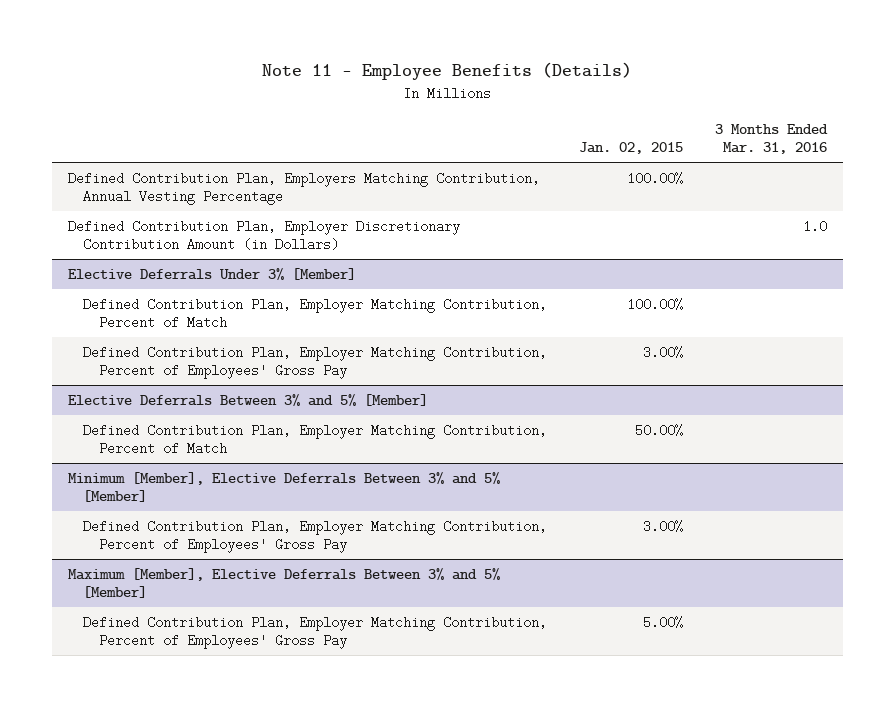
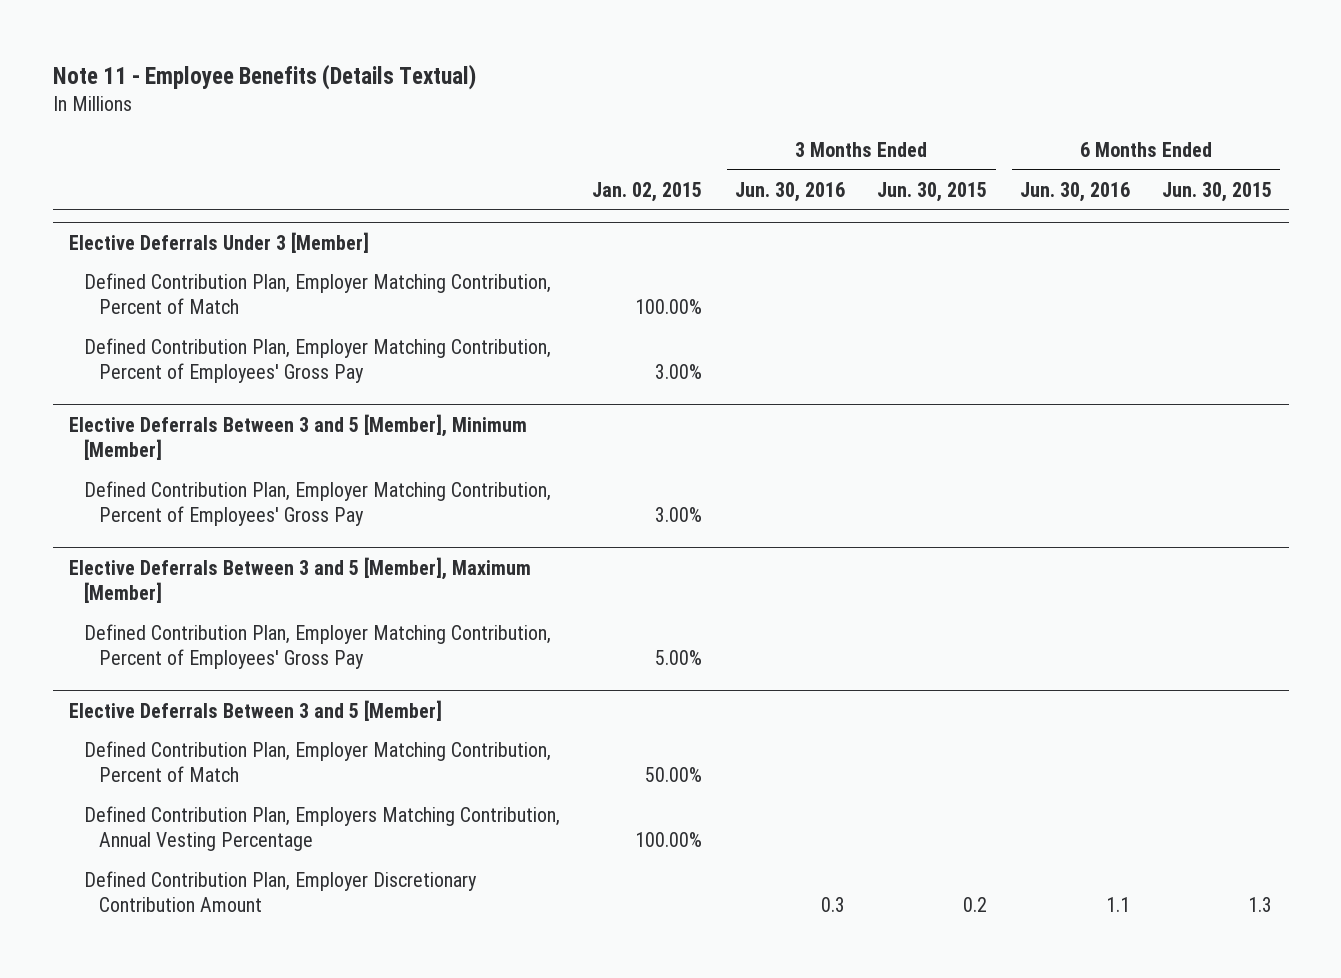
- Note 11 - Employee Benefits (Details)
+ Note 11 - Employee Benefits (Details Textual)
- | Jan. 02, 2015 | 3 Months Ended Mar. 31, 2016
+ | Jan. 02, 2015 | 3 Months Ended Jun. 30, 2016 | 3 Months Ended Jun. 30, 2015 | 6 Months Ended Jun. 30, 2016 | 6 Months Ended Jun. 30, 2015
- Defined Contribution Plan, Employers Matching Contribution, Annual Vesting Percentage | 100.00% |
- Defined Contribution Plan, Employer Discretionary Contribution Amount (in Dollars) | | 1.0
- Elective Deferrals Under 3% [Member]
+ Elective Deferrals Under 3 [Member]
- Elective Deferrals Between 3% and 5% [Member]
- Defined Contribution Plan, Employer Matching Contribution, Percent of Match | 50.00% |
- Minimum [Member], Elective Deferrals Between 3% and 5% [Member]
+ Elective Deferrals Between 3 and 5 [Member], Minimum [Member]
- Maximum [Member], Elective Deferrals Between 3% and 5% [Member]
+ Elective Deferrals Between 3 and 5 [Member], Maximum [Member]
+ Elective Deferrals Between 3 and 5 [Member]
+ Defined Contribution Plan, Employer Matching Contribution, Percent of Match | 50.00% | | | |
+ Defined Contribution Plan, Employers Matching Contribution, Annual Vesting Percentage | 100.00% | | | |
+ Defined Contribution Plan, Employer Discretionary Contribution Amount | | 0.3 | 0.2 | 1.1 | 1.3

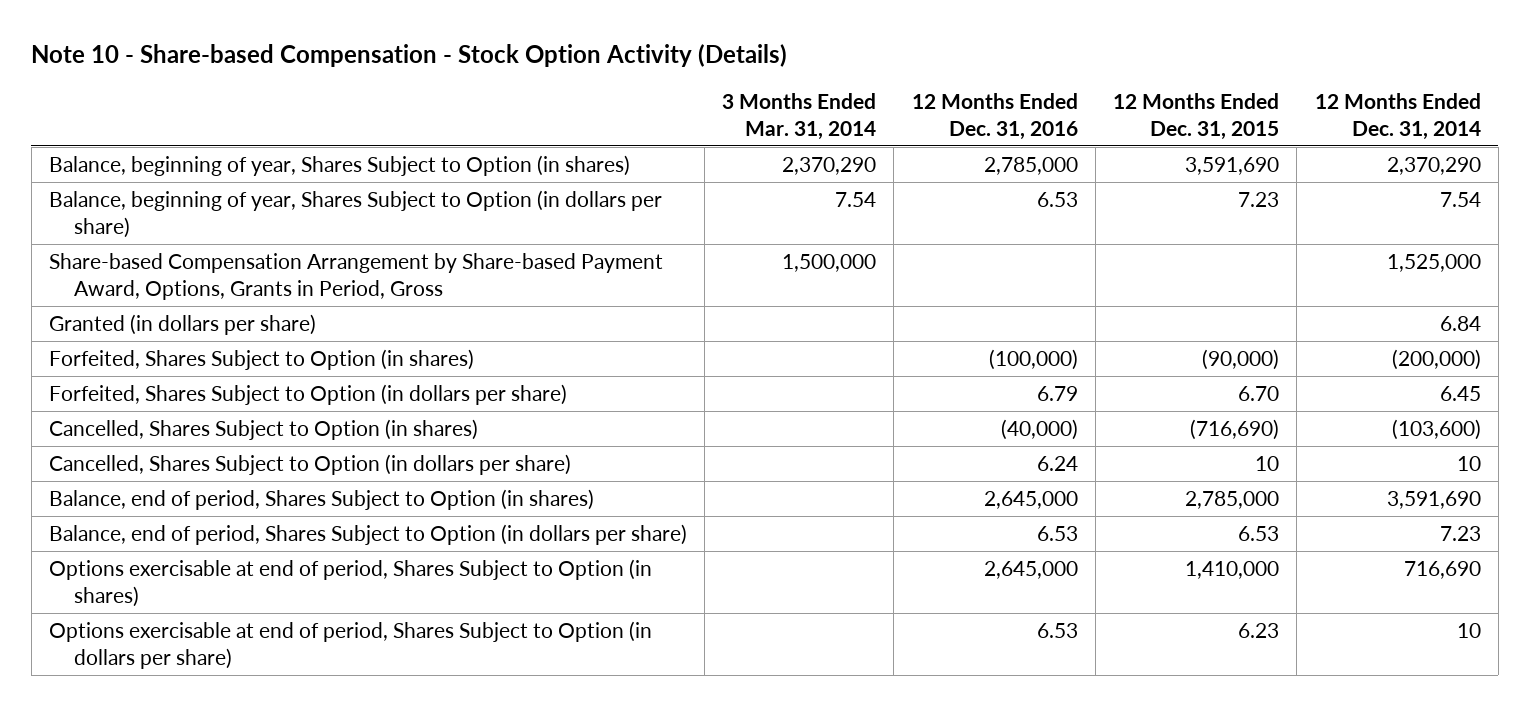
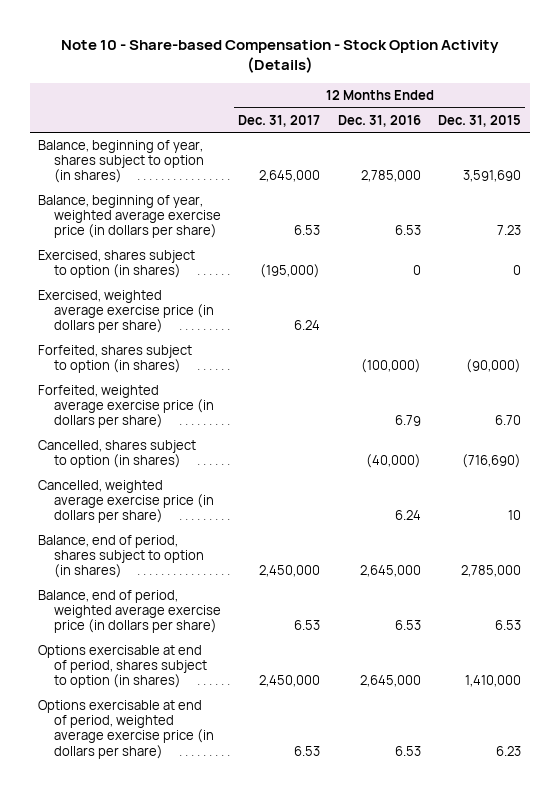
- | 3 Months Ended Mar. 31, 2014 | 12 Months Ended Dec. 31, 2016 | 12 Months Ended Dec. 31, 2015 | 12 Months Ended Dec. 31, 2014
+ | 12 Months Ended Dec. 31, 2017 | 12 Months Ended Dec. 31, 2016 | 12 Months Ended Dec. 31, 2015
- Balance, beginning of year, Shares Subject to Option (in shares) | 2,370,290 | 2,785,000 | 3,591,690 | 2,370,290
- Balance, beginning of year, Shares Subject to Option (in dollars per share) | 7.54 | 6.53 | 7.23 | 7.54
- Share-based Compensation Arrangement by Share-based Payment Award, Options, Grants in Period, Gross | 1,500,000 | | | 1,525,000
- Granted (in dollars per share) | | | | 6.84
- Forfeited, Shares Subject to Option (in shares) | | (100,000) | (90,000) | (200,000)
- Forfeited, Shares Subject to Option (in dollars per share) | | 6.79 | 6.70 | 6.45
- Cancelled, Shares Subject to Option (in shares) | | (40,000) | (716,690) | (103,600)
- Cancelled, Shares Subject to Option (in dollars per share) | | 6.24 | 10 | 10
- Balance, end of period, Shares Subject to Option (in shares) | | 2,645,000 | 2,785,000 | 3,591,690
- Balance, end of period, Shares Subject to Option (in dollars per share) | | 6.53 | 6.53 | 7.23
- Options exercisable at end of period, Shares Subject to Option (in shares) | | 2,645,000 | 1,410,000 | 716,690
- Options exercisable at end of period, Shares Subject to Option (in dollars per share) | | 6.53 | 6.23 | 10
+ Balance, beginning of year, shares subject to option (in shares) | 2,645,000 | 2,785,000 | 3,591,690
+ Balance, beginning of year, weighted average exercise price (in dollars per share) | 6.53 | 6.53 | 7.23
+ Exercised, shares subject to option (in shares) | (195,000) | 0 | 0
+ Exercised, weighted average exercise price (in dollars per share) | 6.24 | |
+ Forfeited, shares subject to option (in shares) | | (100,000) | (90,000)
+ Forfeited, weighted average exercise price (in dollars per share) | | 6.79 | 6.70
+ Cancelled, shares subject to option (in shares) | | (40,000) | (716,690)
+ Cancelled, weighted average exercise price (in dollars per share) | | 6.24 | 10
+ Balance, end of period, shares subject to option (in shares) | 2,450,000 | 2,645,000 | 2,785,000
+ Balance, end of period, weighted average exercise price (in dollars per share) | 6.53 | 6.53 | 6.53
+ Options exercisable at end of period, shares subject to option (in shares) | 2,450,000 | 2,645,000 | 1,410,000
+ Options exercisable at end of period, weighted average exercise price (in dollars per share) | 6.53 | 6.53 | 6.23

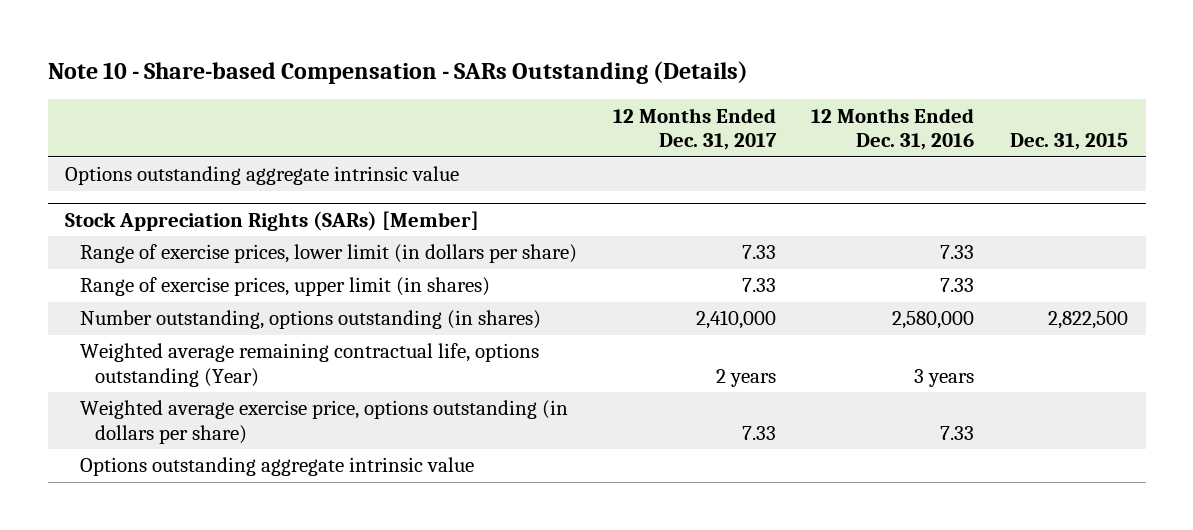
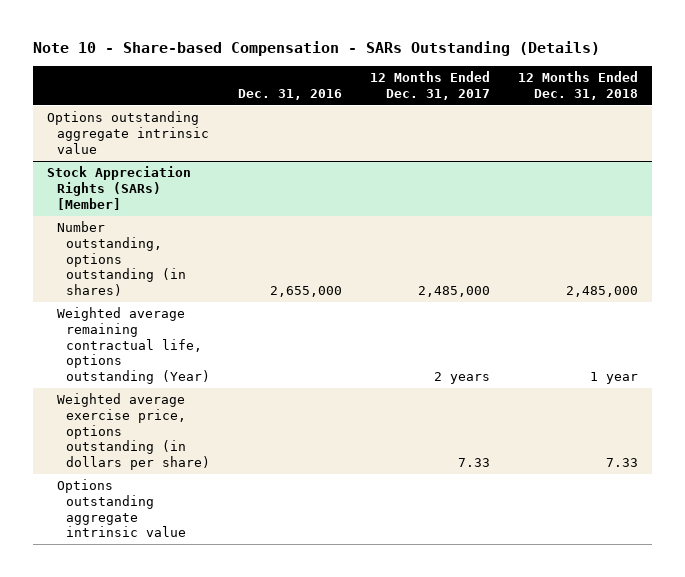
- | 12 Months Ended Dec. 31, 2017 | 12 Months Ended Dec. 31, 2016 | Dec. 31, 2015
+ | Dec. 31, 2016 | 12 Months Ended Dec. 31, 2017 | 12 Months Ended Dec. 31, 2018
@ Stock Appreciation Rights (SARs) [Member]
- Range of exercise prices, lower limit (in dollars per share) | 7.33 | 7.33 |
- Range of exercise prices, upper limit (in shares) | 7.33 | 7.33 |
- Number outstanding, options outstanding (in shares) | 2,410,000 | 2,580,000 | 2,822,500
+ Number outstanding, options outstanding (in shares) | 2,655,000 | 2,485,000 | 2,485,000

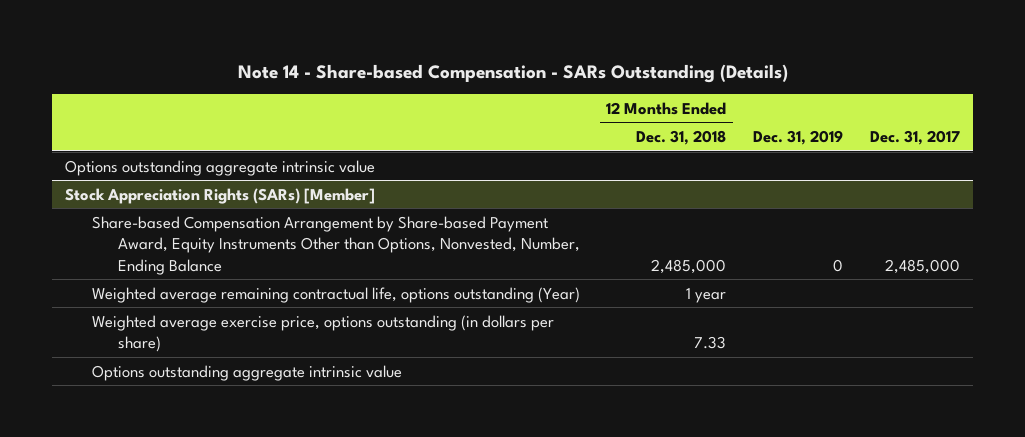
- Note 10 - Share-based Compensation - SARs Outstanding (Details)
+ Note 14 - Share-based Compensation - SARs Outstanding (Details)
- | Dec. 31, 2016 | 12 Months Ended Dec. 31, 2017 | 12 Months Ended Dec. 31, 2018
+ | 12 Months Ended Dec. 31, 2018 | Dec. 31, 2019 | Dec. 31, 2017
@ Stock Appreciation Rights (SARs) [Member]
- Number outstanding, options outstanding (in shares) | 2,655,000 | 2,485,000 | 2,485,000
+ Share-based Compensation Arrangement by Share-based Payment Award, Equity Instruments Other than Options, Nonvested, Number, Ending Balance | 2,485,000 | 0 | 2,485,000

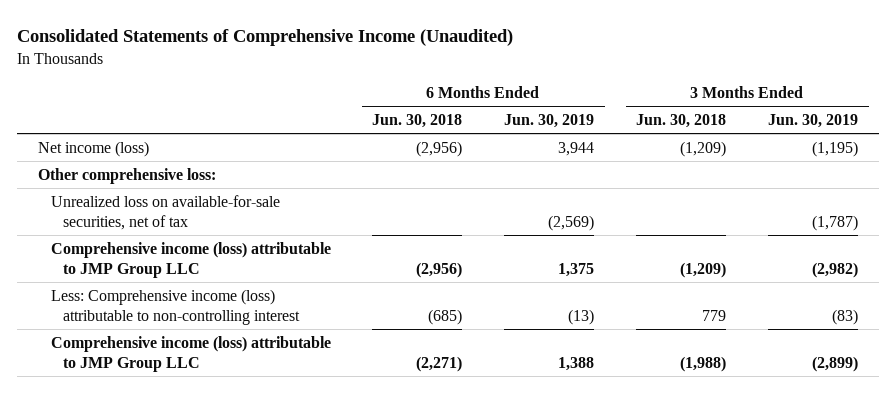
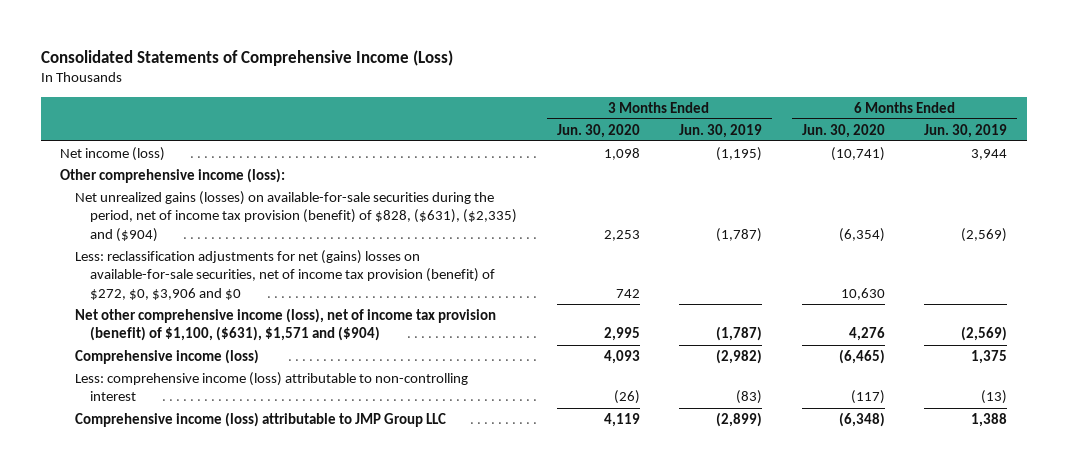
- Consolidated Statements of Comprehensive Income (Unaudited)
+ Consolidated Statements of Comprehensive Income (Loss)
- | 6 Months Ended Jun. 30, 2018 | 6 Months Ended Jun. 30, 2019 | 3 Months Ended Jun. 30, 2018 | 3 Months Ended Jun. 30, 2019
+ | 3 Months Ended Jun. 30, 2020 | 3 Months Ended Jun. 30, 2019 | 6 Months Ended Jun. 30, 2020 | 6 Months Ended Jun. 30, 2019
- Other comprehensive loss:
- Unrealized loss on available-for-sale securities, net of tax | | (2,569) | | (1,787)
- Comprehensive income (loss) attributable to JMP Group LLC | (2,956) | 1,375 | (1,209) | (2,982)
- Less: Comprehensive income (loss) attributable to non-controlling interest | (685) | (13) | 779 | (83)
+ Other comprehensive income (loss):
+ Net unrealized gains (losses) on available-for-sale securities during the period, net of income tax provision (benefit) of $828, ($631), ($2,335) and ($904) | 2,253 | (1,787) | (6,354) | (2,569)
+ Less: reclassification adjustments for net (gains) losses on available-for-sale securities, net of income tax provision (benefit) of $272, $0, $3,906 and $0 | 742 | | 10,630 |
+ Net other comprehensive income (loss), net of income tax provision (benefit) of $1,100, ($631), $1,571 and ($904) | 2,995 | (1,787) | 4,276 | (2,569)
+ Comprehensive income (loss) | 4,093 | (2,982) | (6,465) | 1,375
+ Less: comprehensive income (loss) attributable to non-controlling interest | (26) | (83) | (117) | (13)

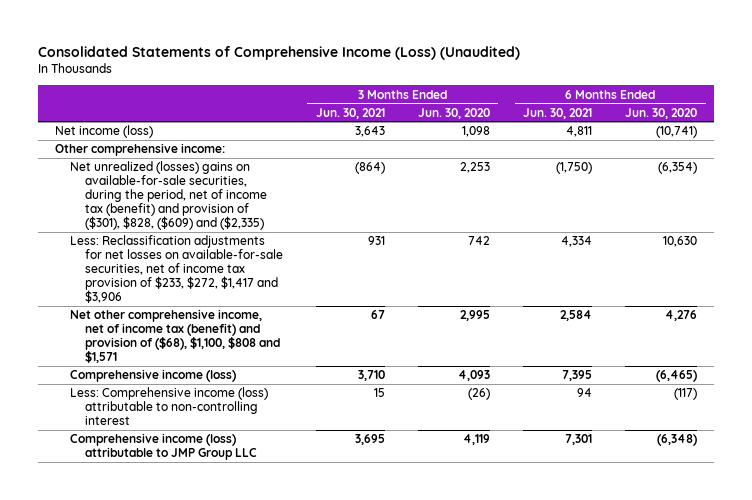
- Consolidated Statements of Comprehensive Income (Loss)
+ Consolidated Statements of Comprehensive Income (Loss) (Unaudited)
- | 3 Months Ended Jun. 30, 2020 | 3 Months Ended Jun. 30, 2019 | 6 Months Ended Jun. 30, 2020 | 6 Months Ended Jun. 30, 2019
+ | 3 Months Ended Jun. 30, 2021 | 3 Months Ended Jun. 30, 2020 | 6 Months Ended Jun. 30, 2021 | 6 Months Ended Jun. 30, 2020
- Other comprehensive income (loss):
- Net unrealized gains (losses) on available-for-sale securities during the period, net of income tax provision (benefit) of $828, ($631), ($2,335) and ($904) | 2,253 | (1,787) | (6,354) | (2,569)
- Less: reclassification adjustments for net (gains) losses on available-for-sale securities, net of income tax provision (benefit) of $272, $0, $3,906 and $0 | 742 | | 10,630 |
- Net other comprehensive income (loss), net of income tax provision (benefit) of $1,100, ($631), $1,571 and ($904) | 2,995 | (1,787) | 4,276 | (2,569)
+ Other comprehensive income:
+ Net unrealized (losses) gains on available-for-sale securities, during the period, net of income tax (benefit) and provision of ($301), $828, ($609) and ($2,335) | (864) | 2,253 | (1,750) | (6,354)
+ Less: Reclassification adjustments for net losses on available-for-sale securities, net of income tax provision of $233, $272, $1,417 and $3,906 | 931 | 742 | 4,334 | 10,630
+ Net other comprehensive income, net of income tax (benefit) and provision of ($68), $1,100, $808 and $1,571 | 67 | 2,995 | 2,584 | 4,276
- Less: comprehensive income (loss) attributable to non-controlling interest | (26) | (83) | (117) | (13)
+ Less: Comprehensive income (loss) attributable to non-controlling interest | 15 | (26) | 94 | (117)

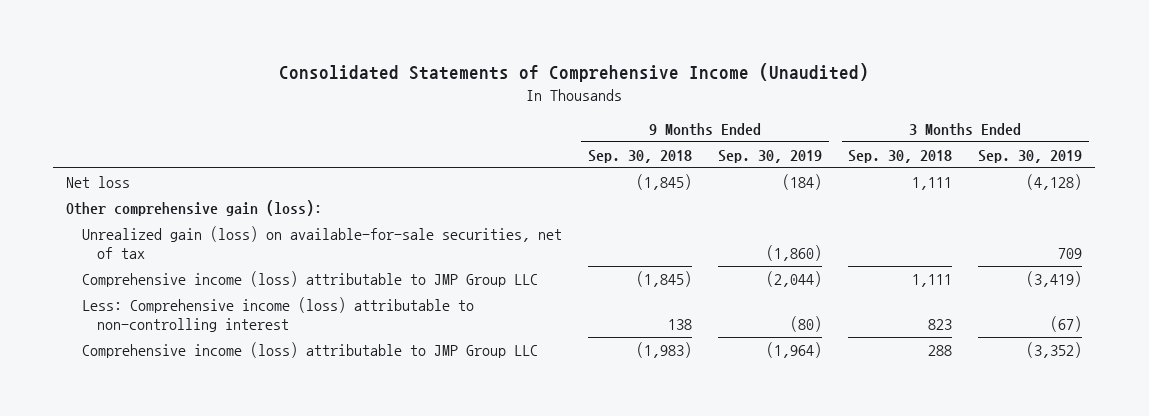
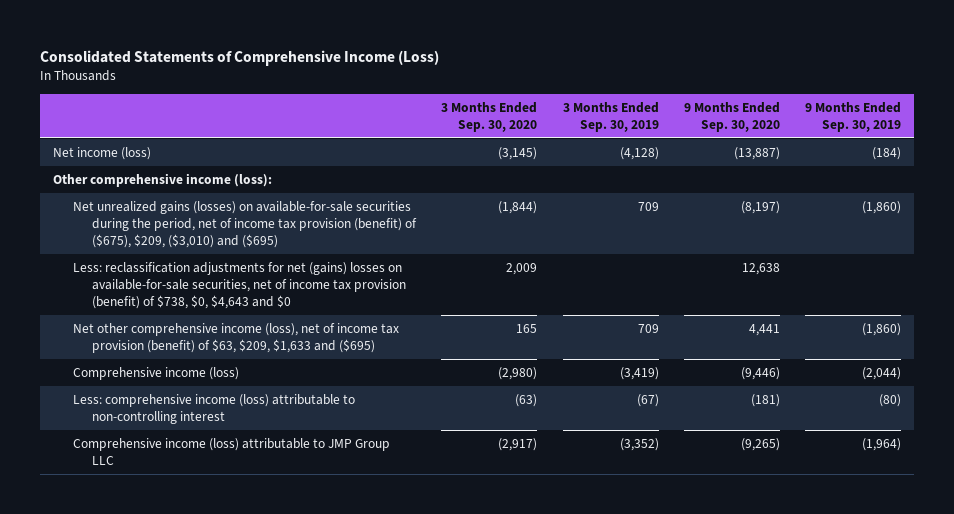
- Consolidated Statements of Comprehensive Income (Unaudited)
+ Consolidated Statements of Comprehensive Income (Loss)
- | 9 Months Ended Sep. 30, 2018 | 9 Months Ended Sep. 30, 2019 | 3 Months Ended Sep. 30, 2018 | 3 Months Ended Sep. 30, 2019
+ | 3 Months Ended Sep. 30, 2020 | 3 Months Ended Sep. 30, 2019 | 9 Months Ended Sep. 30, 2020 | 9 Months Ended Sep. 30, 2019
- Net loss | (1,845) | (184) | 1,111 | (4,128)
- Other comprehensive gain (loss):
- Unrealized gain (loss) on available-for-sale securities, net of tax | | (1,860) | | 709
- Comprehensive income (loss) attributable to JMP Group LLC | (1,845) | (2,044) | 1,111 | (3,419)
- Less: Comprehensive income (loss) attributable to non-controlling interest | 138 | (80) | 823 | (67)
+ Net income (loss) | (3,145) | (4,128) | (13,887) | (184)
+ Other comprehensive income (loss):
+ Net unrealized gains (losses) on available-for-sale securities during the period, net of income tax provision (benefit) of ($675), $209, ($3,010) and ($695) | (1,844) | 709 | (8,197) | (1,860)
+ Less: reclassification adjustments for net (gains) losses on available-for-sale securities, net of income tax provision (benefit) of $738, $0, $4,643 and $0 | 2,009 | | 12,638 |
+ Net other comprehensive income (loss), net of income tax provision (benefit) of $63, $209, $1,633 and ($695) | 165 | 709 | 4,441 | (1,860)
+ Comprehensive income (loss) | (2,980) | (3,419) | (9,446) | (2,044)
+ Less: comprehensive income (loss) attributable to non-controlling interest | (63) | (67) | (181) | (80)

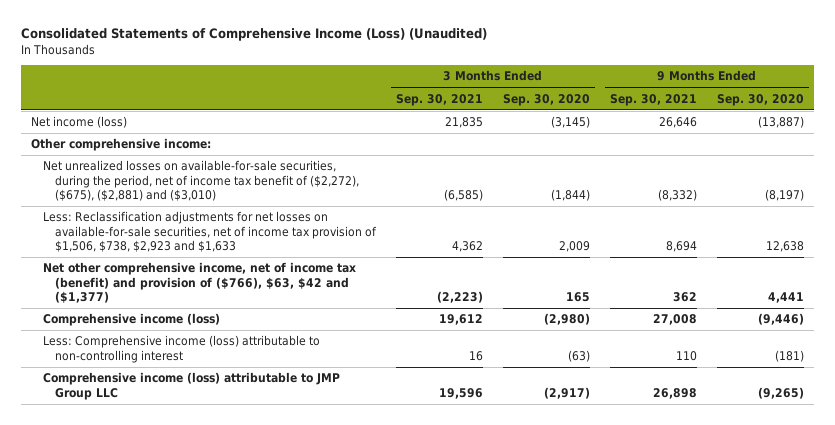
- Consolidated Statements of Comprehensive Income (Loss)
+ Consolidated Statements of Comprehensive Income (Loss) (Unaudited)
- | 3 Months Ended Sep. 30, 2020 | 3 Months Ended Sep. 30, 2019 | 9 Months Ended Sep. 30, 2020 | 9 Months Ended Sep. 30, 2019
+ | 3 Months Ended Sep. 30, 2021 | 3 Months Ended Sep. 30, 2020 | 9 Months Ended Sep. 30, 2021 | 9 Months Ended Sep. 30, 2020
- Other comprehensive income (loss):
- Net unrealized gains (losses) on available-for-sale securities during the period, net of income tax provision (benefit) of ($675), $209, ($3,010) and ($695) | (1,844) | 709 | (8,197) | (1,860)
- Less: reclassification adjustments for net (gains) losses on available-for-sale securities, net of income tax provision (benefit) of $738, $0, $4,643 and $0 | 2,009 | | 12,638 |
- Net other comprehensive income (loss), net of income tax provision (benefit) of $63, $209, $1,633 and ($695) | 165 | 709 | 4,441 | (1,860)
+ Other comprehensive income:
+ Net unrealized losses on available-for-sale securities, during the period, net of income tax benefit of ($2,272), ($675), ($2,881) and ($3,010) | (6,585) | (1,844) | (8,332) | (8,197)
+ Less: Reclassification adjustments for net losses on available-for-sale securities, net of income tax provision of $1,506, $738, $2,923 and $1,633 | 4,362 | 2,009 | 8,694 | 12,638
+ Net other comprehensive income, net of income tax (benefit) and provision of ($766), $63, $42 and ($1,377) | (2,223) | 165 | 362 | 4,441
- Less: comprehensive income (loss) attributable to non-controlling interest | (63) | (67) | (181) | (80)
+ Less: Comprehensive income (loss) attributable to non-controlling interest | 16 | (63) | 110 | (181)

